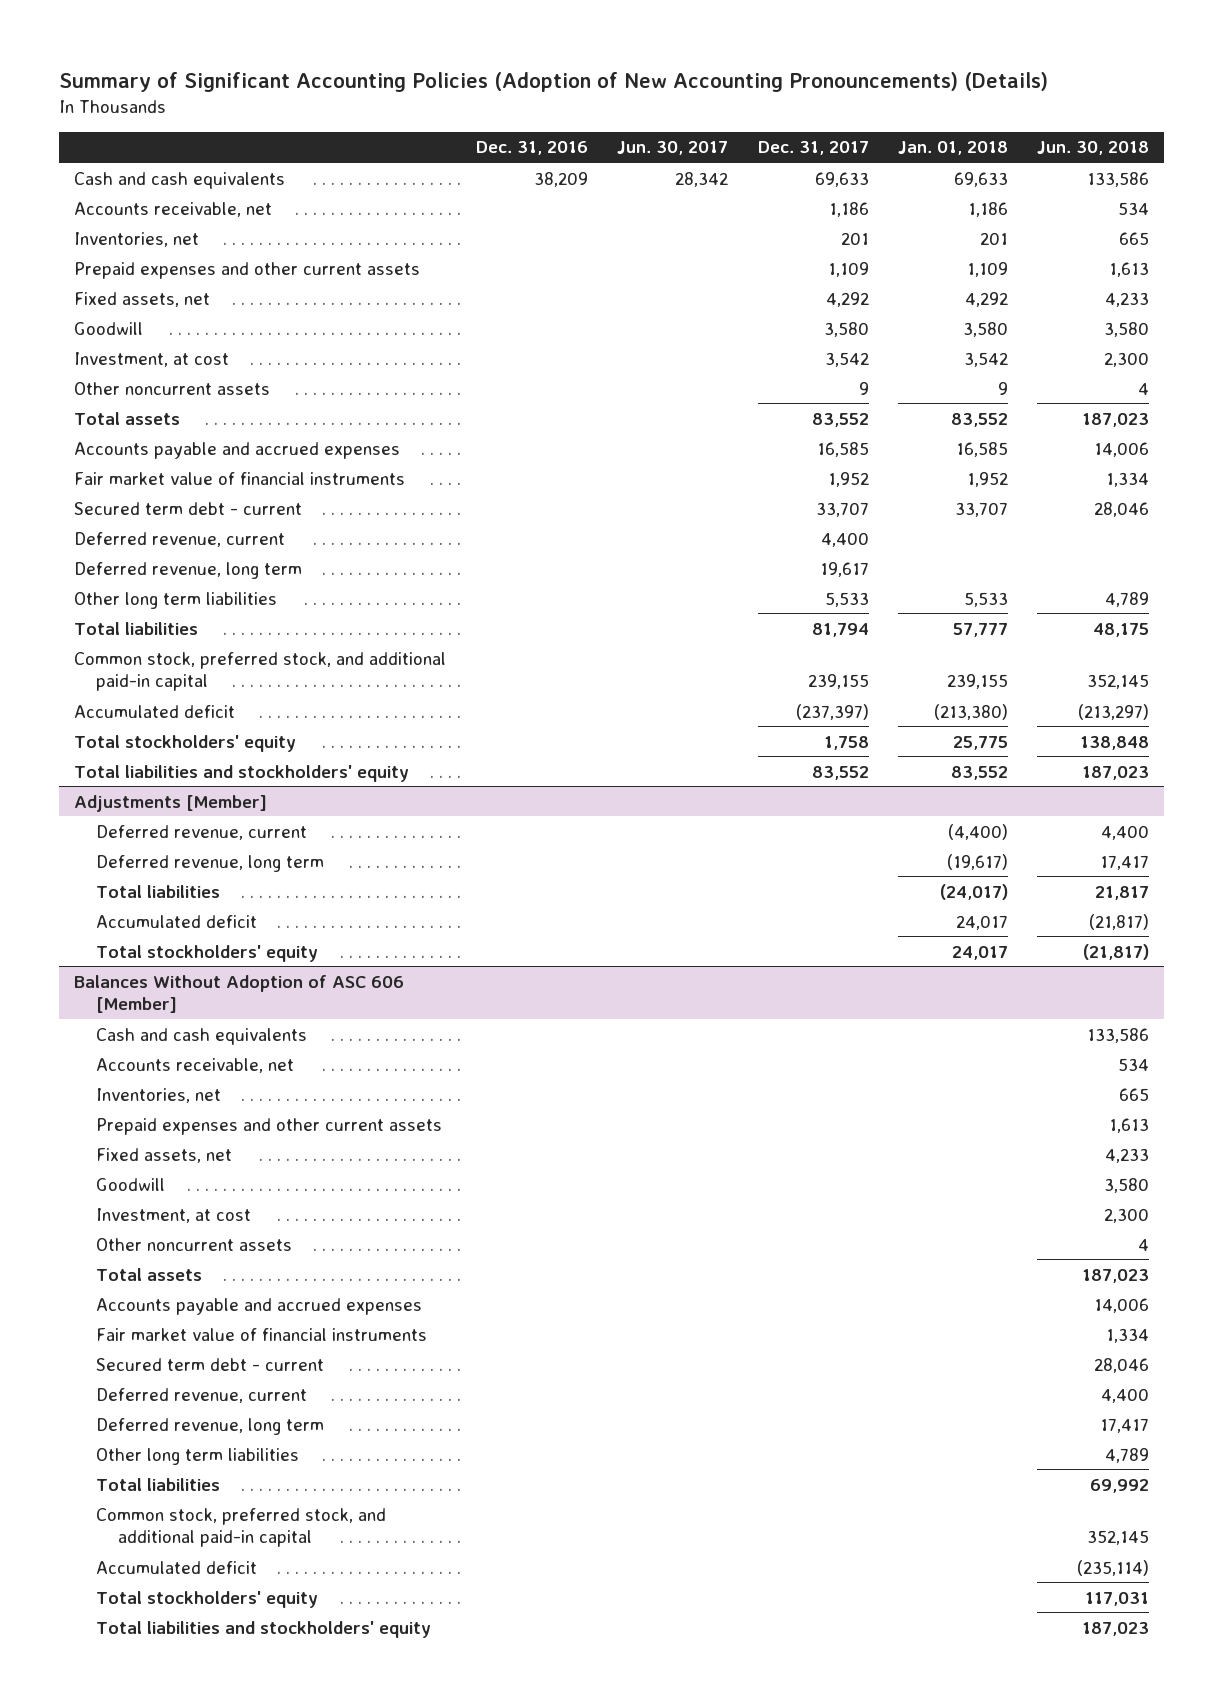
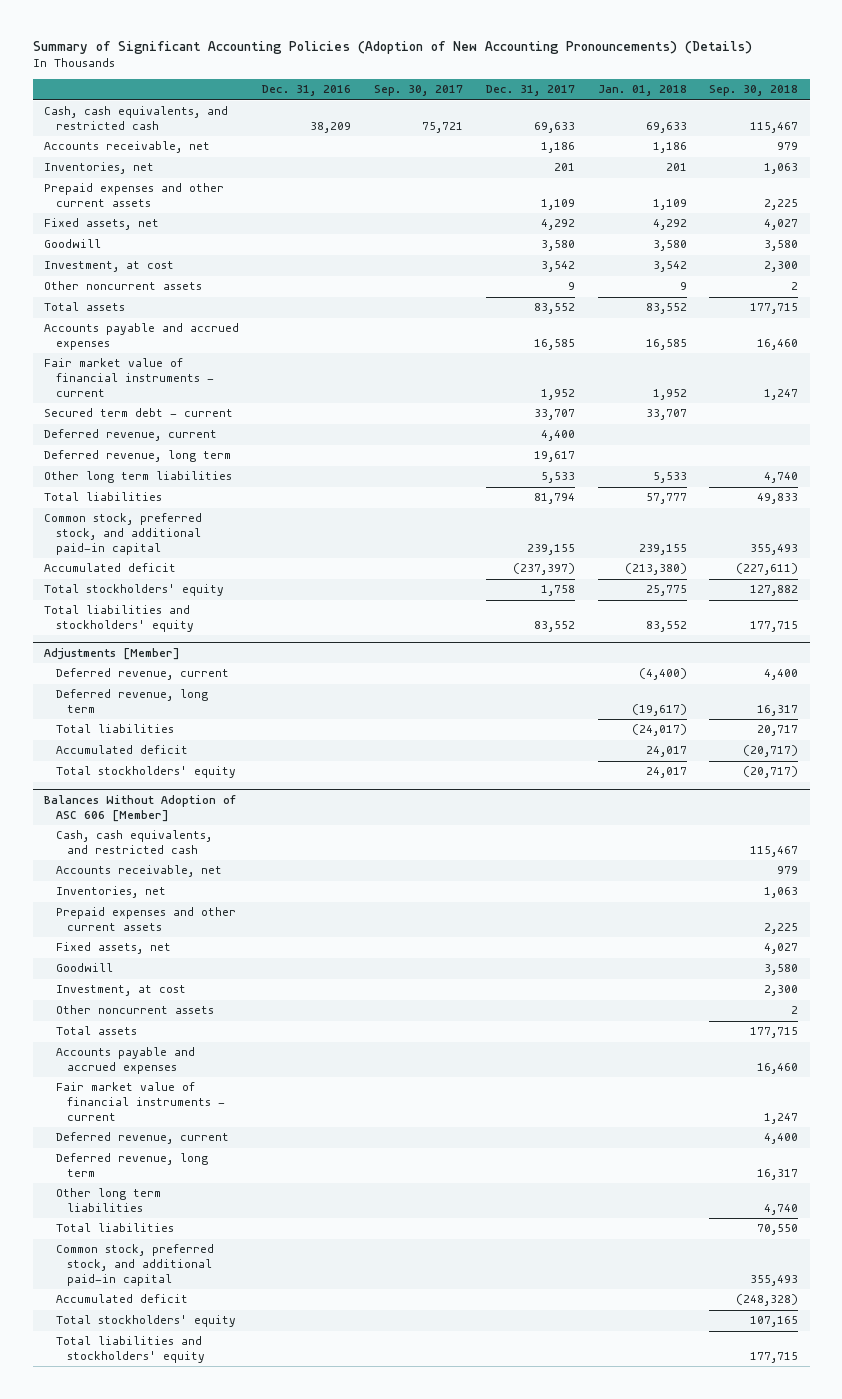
- | Dec. 31, 2016 | Jun. 30, 2017 | Dec. 31, 2017 | Jan. 01, 2018 | Jun. 30, 2018
+ | Dec. 31, 2016 | Sep. 30, 2017 | Dec. 31, 2017 | Jan. 01, 2018 | Sep. 30, 2018
- Cash and cash equivalents | 38,209 | 28,342 | 69,633 | 69,633 | 133,586
+ Cash, cash equivalents, and restricted cash | 38,209 | 75,721 | 69,633 | 69,633 | 115,467
- Fair market value of financial instruments | | | 1,952 | 1,952 | 1,334
+ Fair market value of financial instruments - current | | | 1,952 | 1,952 | 1,247
@ Balances Without Adoption of ASC 606 [Member]
- Cash and cash equivalents | | | | | 133,586
+ Cash, cash equivalents, and restricted cash | | | | | 115,467
- Fair market value of financial instruments | | | | | 1,334
- Secured term debt - current | | | | | 28,046
+ Fair market value of financial instruments - current | | | | | 1,247

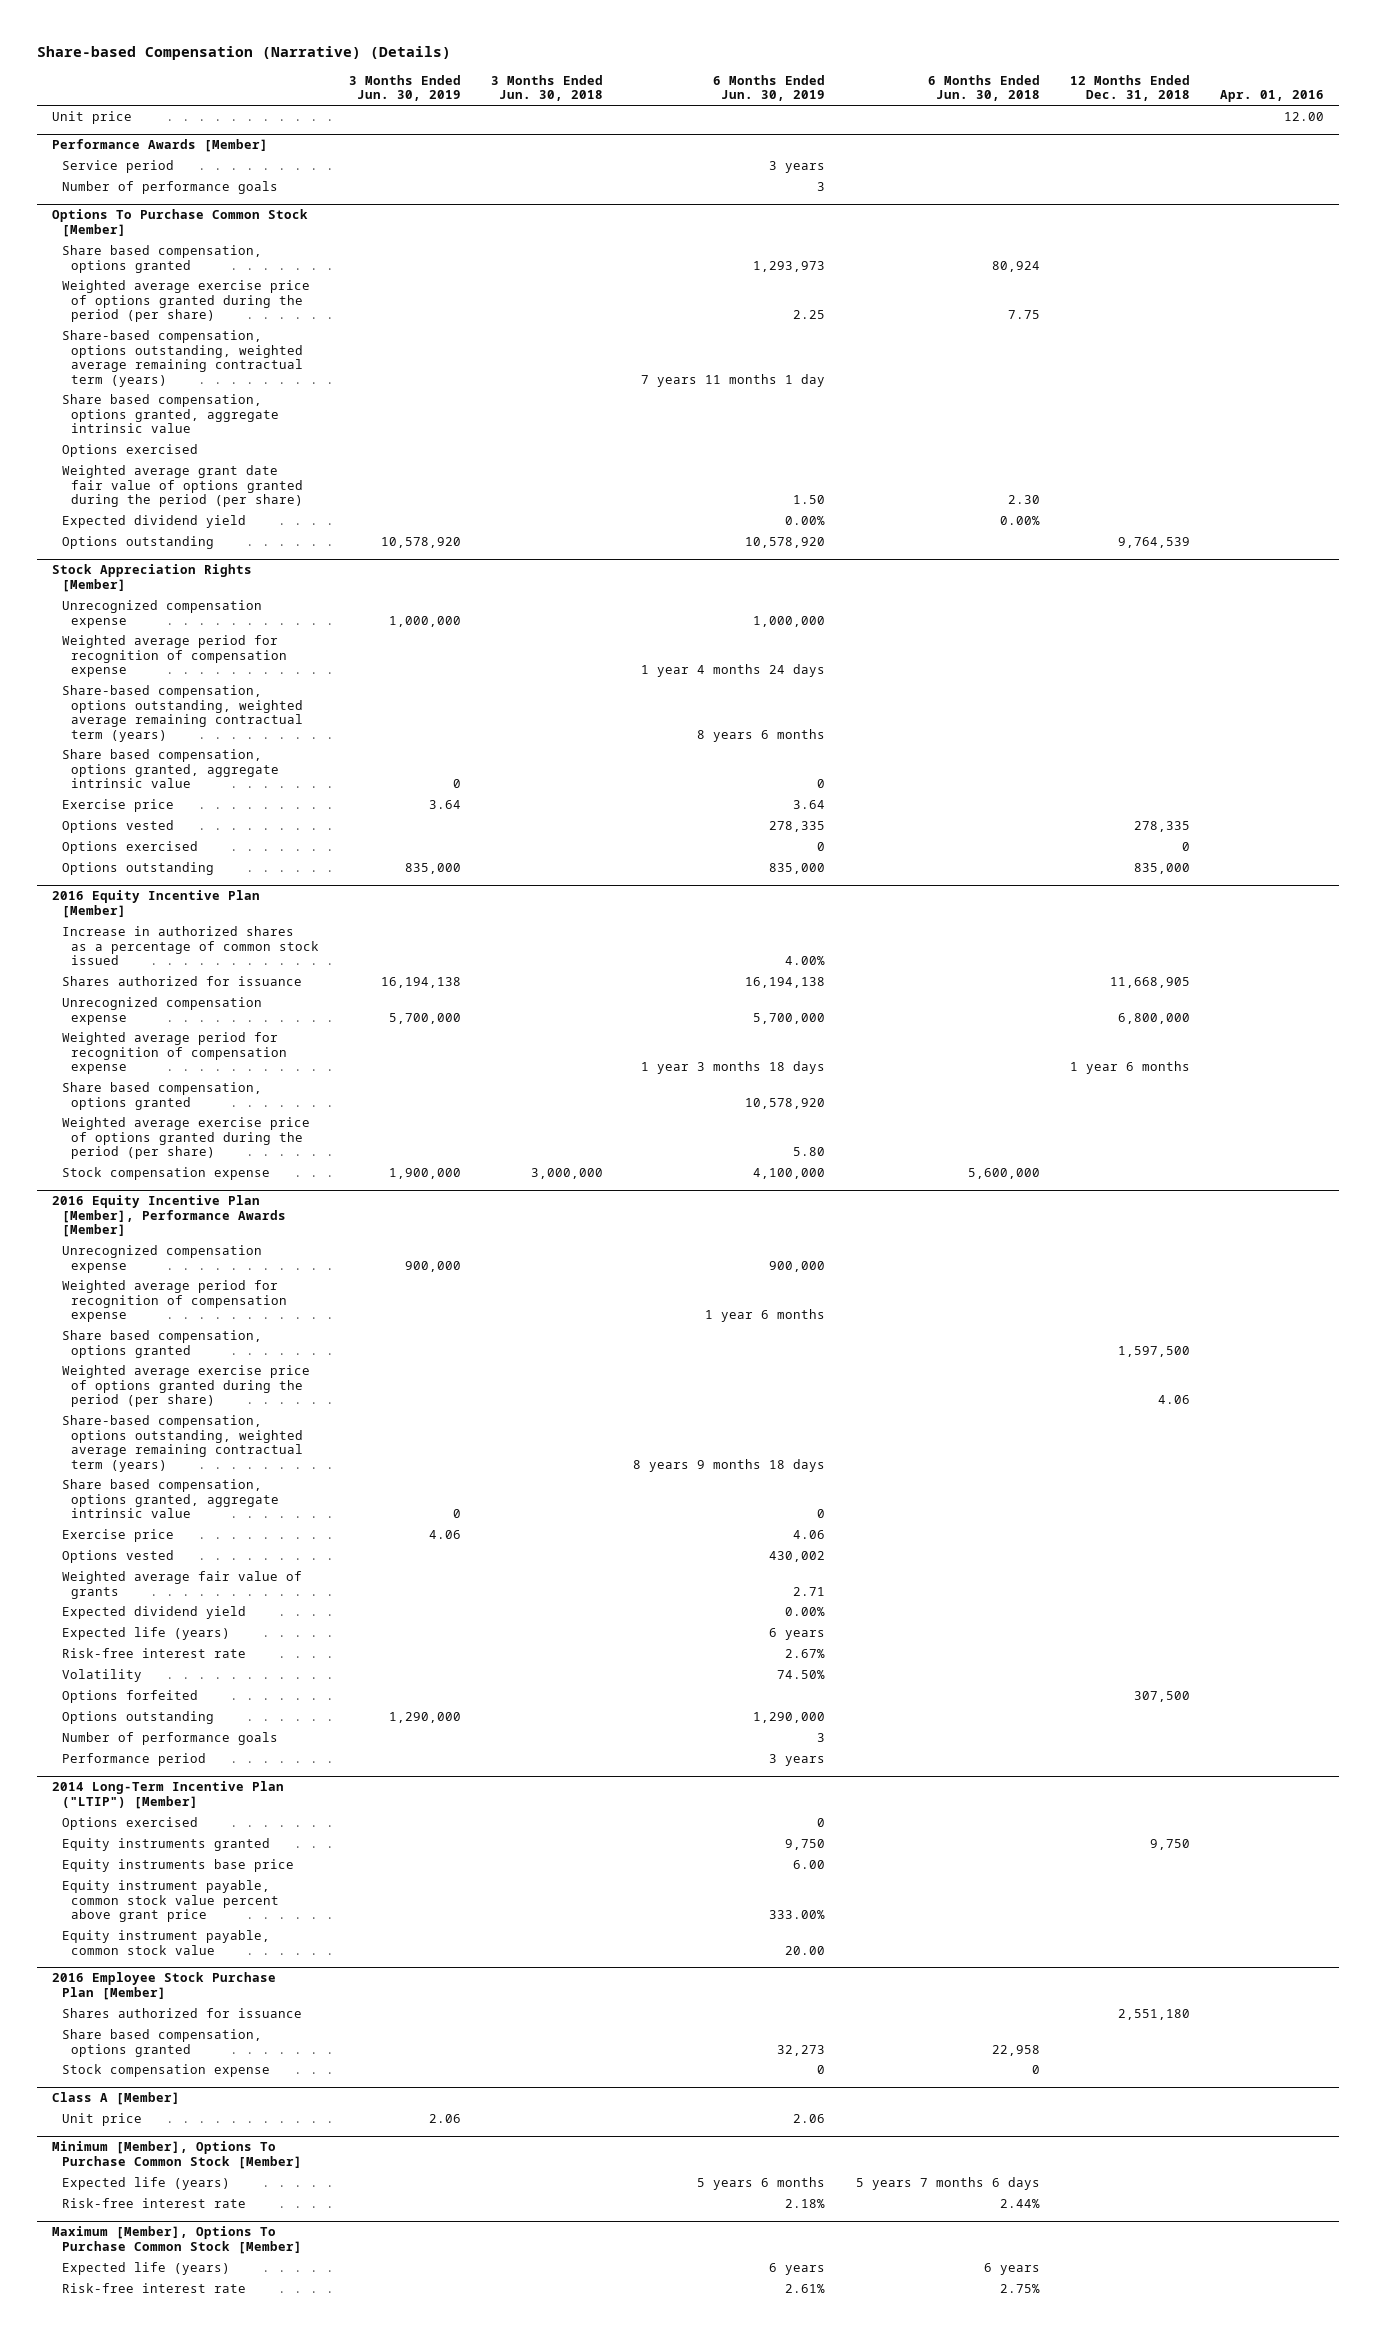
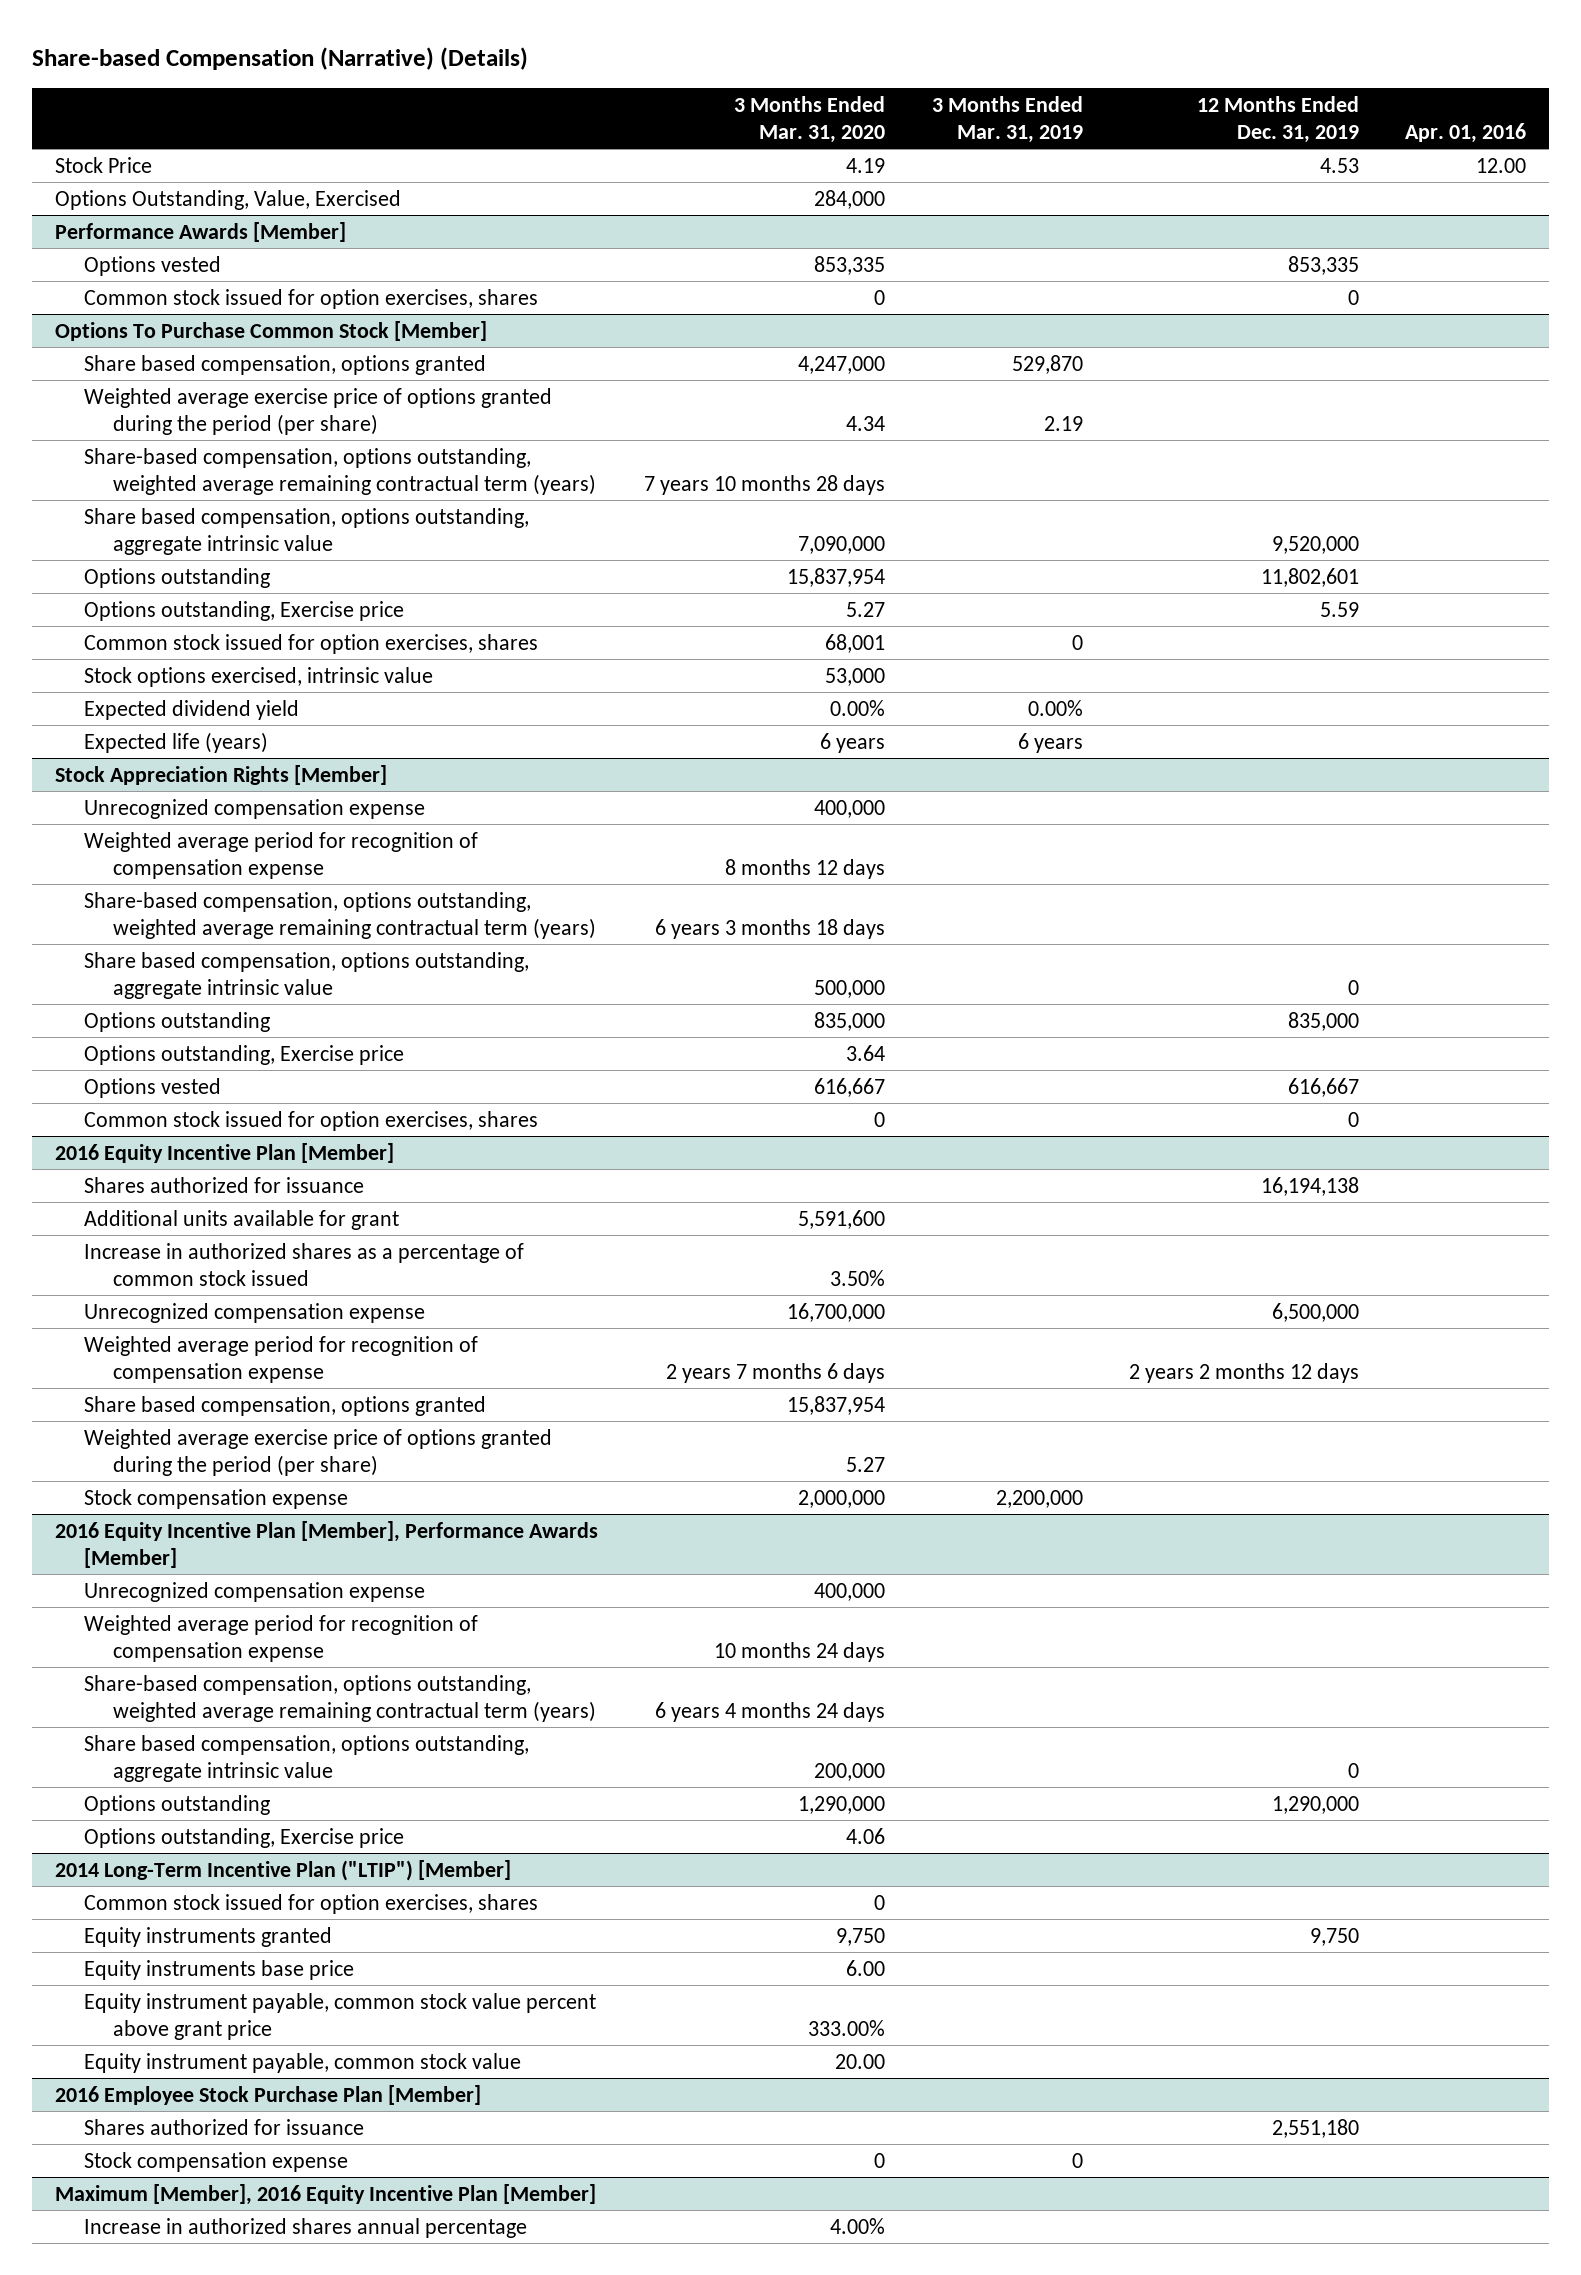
- | 3 Months Ended Jun. 30, 2019 | 3 Months Ended Jun. 30, 2018 | 6 Months Ended Jun. 30, 2019 | 6 Months Ended Jun. 30, 2018 | 12 Months Ended Dec. 31, 2018 | Apr. 01, 2016
+ | 3 Months Ended Mar. 31, 2020 | 3 Months Ended Mar. 31, 2019 | 12 Months Ended Dec. 31, 2019 | Apr. 01, 2016
- Unit price | | | | | | 12.00
+ Stock Price | 4.19 | | 4.53 | 12.00
+ Options Outstanding, Value, Exercised | 284,000 | | |
@ Performance Awards [Member]
- Service period | | | 3 years | | |
- Number of performance goals | | | 3 | | |
+ Options vested | 853,335 | | 853,335 |
+ Common stock issued for option exercises, shares | 0 | | 0 |
@ Options To Purchase Common Stock [Member]
- Share based compensation, options granted, aggregate intrinsic value
- Options exercised
- Weighted average grant date fair value of options granted during the period (per share) | | | 1.50 | 2.30 | |
+ Share based compensation, options outstanding, aggregate intrinsic value | 7,090,000 | | 9,520,000 |
+ Options outstanding, Exercise price | 5.27 | | 5.59 |
+ Common stock issued for option exercises, shares | 68,001 | 0 | |
+ Stock options exercised, intrinsic value | 53,000 | | |
moved down: Expected dividend yield | 0.00% | 0.00% | |
+ Expected life (years) | 6 years | 6 years | |
@ Stock Appreciation Rights [Member]
- Share based compensation, options granted, aggregate intrinsic value | 0 | | 0 | | |
- Exercise price | 3.64 | | 3.64 | | |
- Options exercised | | | 0 | | 0 |
+ Share based compensation, options outstanding, aggregate intrinsic value | 500,000 | | 0 |
+ Options outstanding, Exercise price | 3.64 | | |
moved down: Options vested | 616,667 | | 616,667 |
+ Common stock issued for option exercises, shares | 0 | | 0 |
@ 2016 Equity Incentive Plan [Member]
+ Additional units available for grant | 5,591,600 | | |
moved down: Increase in authorized shares as a percentage of common stock issued | 3.50% | | |
@ 2016 Equity Incentive Plan [Member], Performance Awards [Member]
- Share based compensation, options granted | | | | | 1,597,500 |
- Weighted average exercise price of options granted during the period (per share) | | | | | 4.06 |
- Share based compensation, options granted, aggregate intrinsic value | 0 | | 0 | | |
- Exercise price | 4.06 | | 4.06 | | |
- Options vested | | | 430,002 | | |
- Weighted average fair value of grants | | | 2.71 | | |
- Expected dividend yield | | | 0.00% | | |
- Expected life (years) | | | 6 years | | |
- Risk-free interest rate | | | 2.67% | | |
- Volatility | | | 74.50% | | |
- Options forfeited | | | | | 307,500 |
+ Share based compensation, options outstanding, aggregate intrinsic value | 200,000 | | 0 |
- Number of performance goals | | | 3 | | |
- Performance period | | | 3 years | | |
+ Options outstanding, Exercise price | 4.06 | | |
@ 2014 Long-Term Incentive Plan ("LTIP") [Member]
- Options exercised | | | 0 | | |
+ Common stock issued for option exercises, shares | 0 | | |
@ 2016 Employee Stock Purchase Plan [Member]
- Share based compensation, options granted | | | 32,273 | 22,958 | |
- Class A [Member]
- Unit price | 2.06 | | 2.06 | | |
- Minimum [Member], Options To Purchase Common Stock [Member]
- Expected life (years) | | | 5 years 6 months | 5 years 7 months 6 days | |
- Risk-free interest rate | | | 2.18% | 2.44% | |
- Maximum [Member], Options To Purchase Common Stock [Member]
- Expected life (years) | | | 6 years | 6 years | |
- Risk-free interest rate | | | 2.61% | 2.75% | |
+ Maximum [Member], 2016 Equity Incentive Plan [Member]
+ Increase in authorized shares annual percentage | 4.00% | | |

